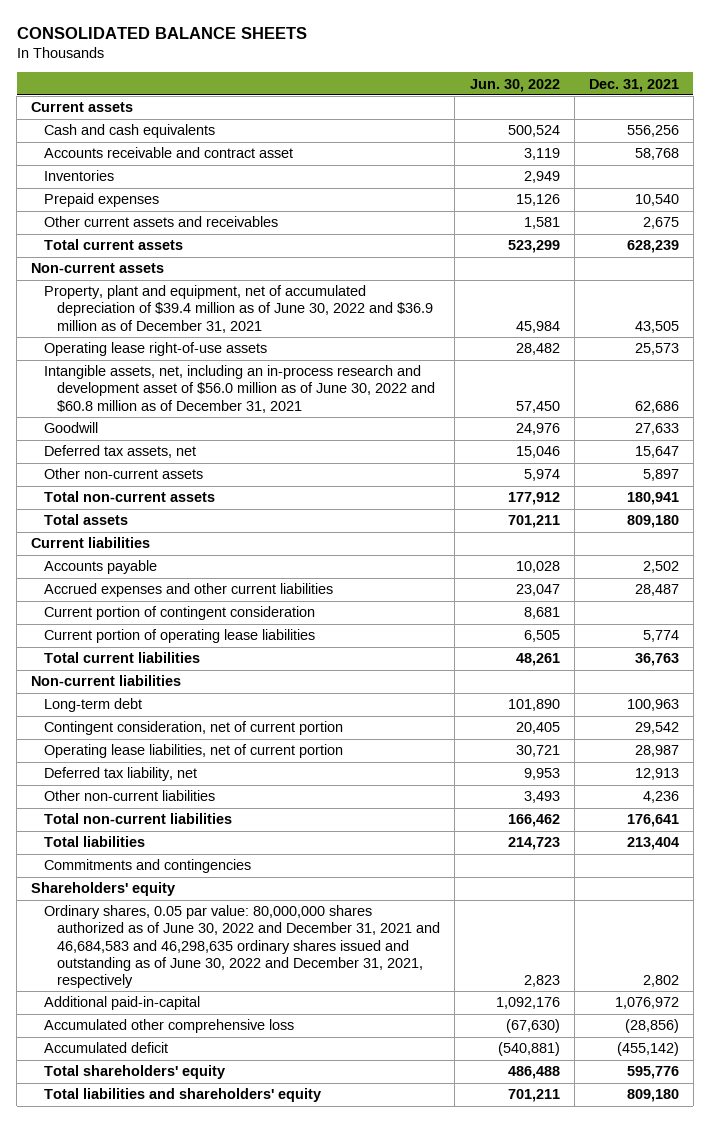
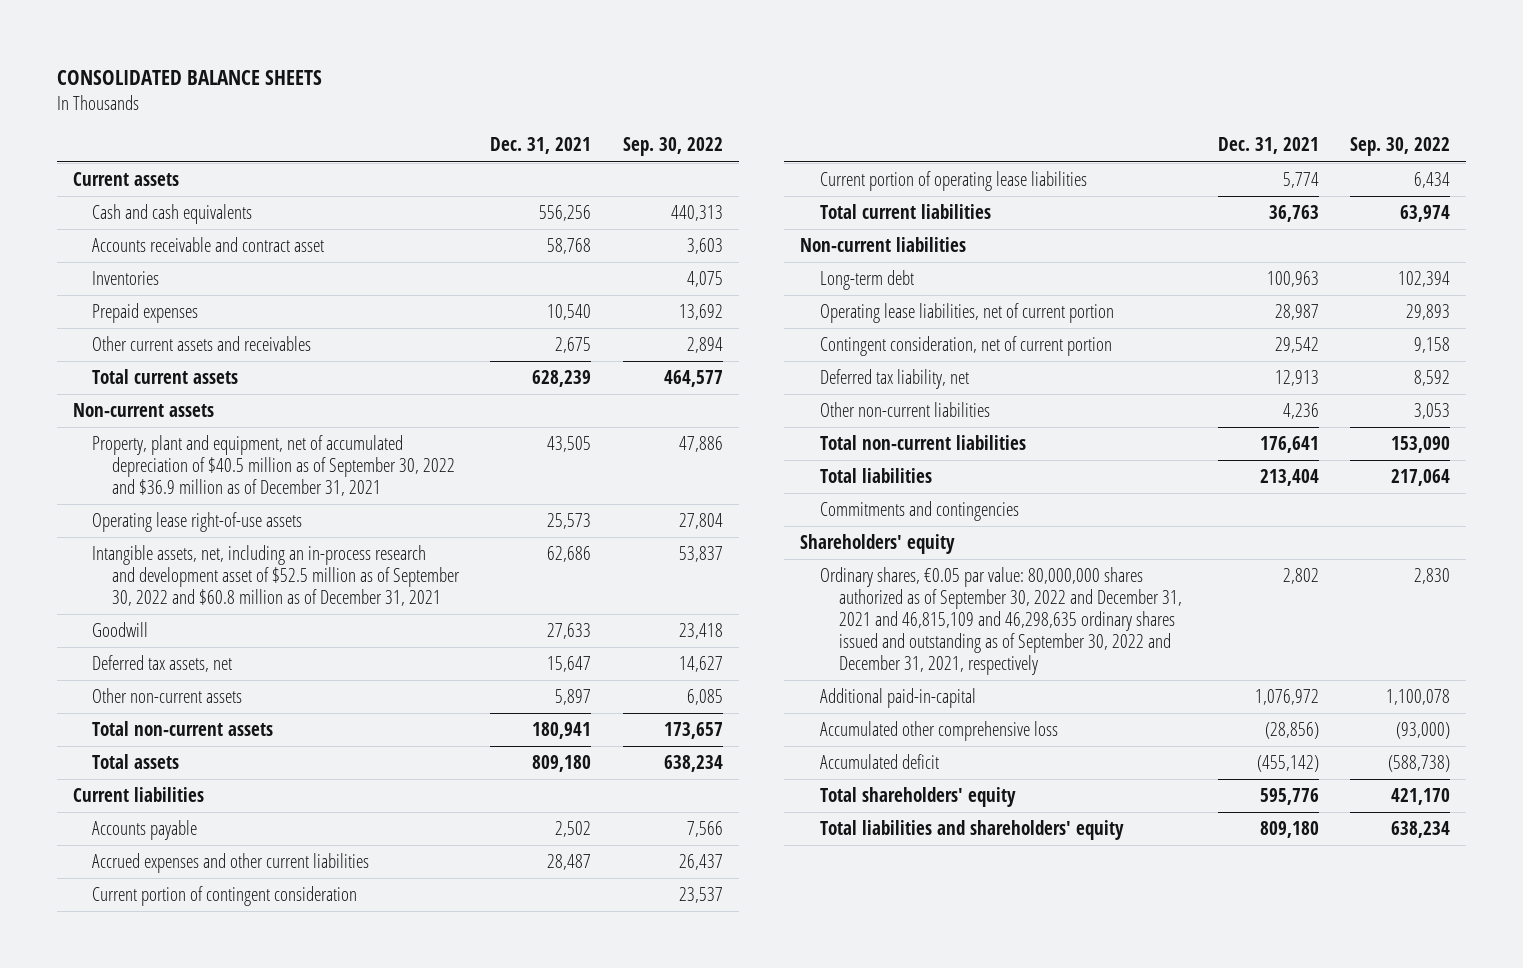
- | Jun. 30, 2022 | Dec. 31, 2021
+ | Dec. 31, 2021 | Sep. 30, 2022
- Property, plant and equipment, net of accumulated depreciation of $39.4 million as of June 30, 2022 and $36.9 million as of December 31, 2021 | 45,984 | 43,505
+ Property, plant and equipment, net of accumulated depreciation of $40.5 million as of September 30, 2022 and $36.9 million as of December 31, 2021 | 43,505 | 47,886
- Intangible assets, net, including an in-process research and development asset of $56.0 million as of June 30, 2022 and $60.8 million as of December 31, 2021 | 57,450 | 62,686
+ Intangible assets, net, including an in-process research and development asset of $52.5 million as of September 30, 2022 and $60.8 million as of December 31, 2021 | 62,686 | 53,837
moved down: Contingent consideration, net of current portion | 29,542 | 9,158
- Ordinary shares, 0.05 par value: 80,000,000 shares authorized as of June 30, 2022 and December 31, 2021 and 46,684,583 and 46,298,635 ordinary shares issued and outstanding as of June 30, 2022 and December 31, 2021, respectively | 2,823 | 2,802
+ Ordinary shares, €0.05 par value: 80,000,000 shares authorized as of September 30, 2022 and December 31, 2021 and 46,815,109 and 46,298,635 ordinary shares issued and outstanding as of September 30, 2022 and December 31, 2021, respectively | 2,802 | 2,830

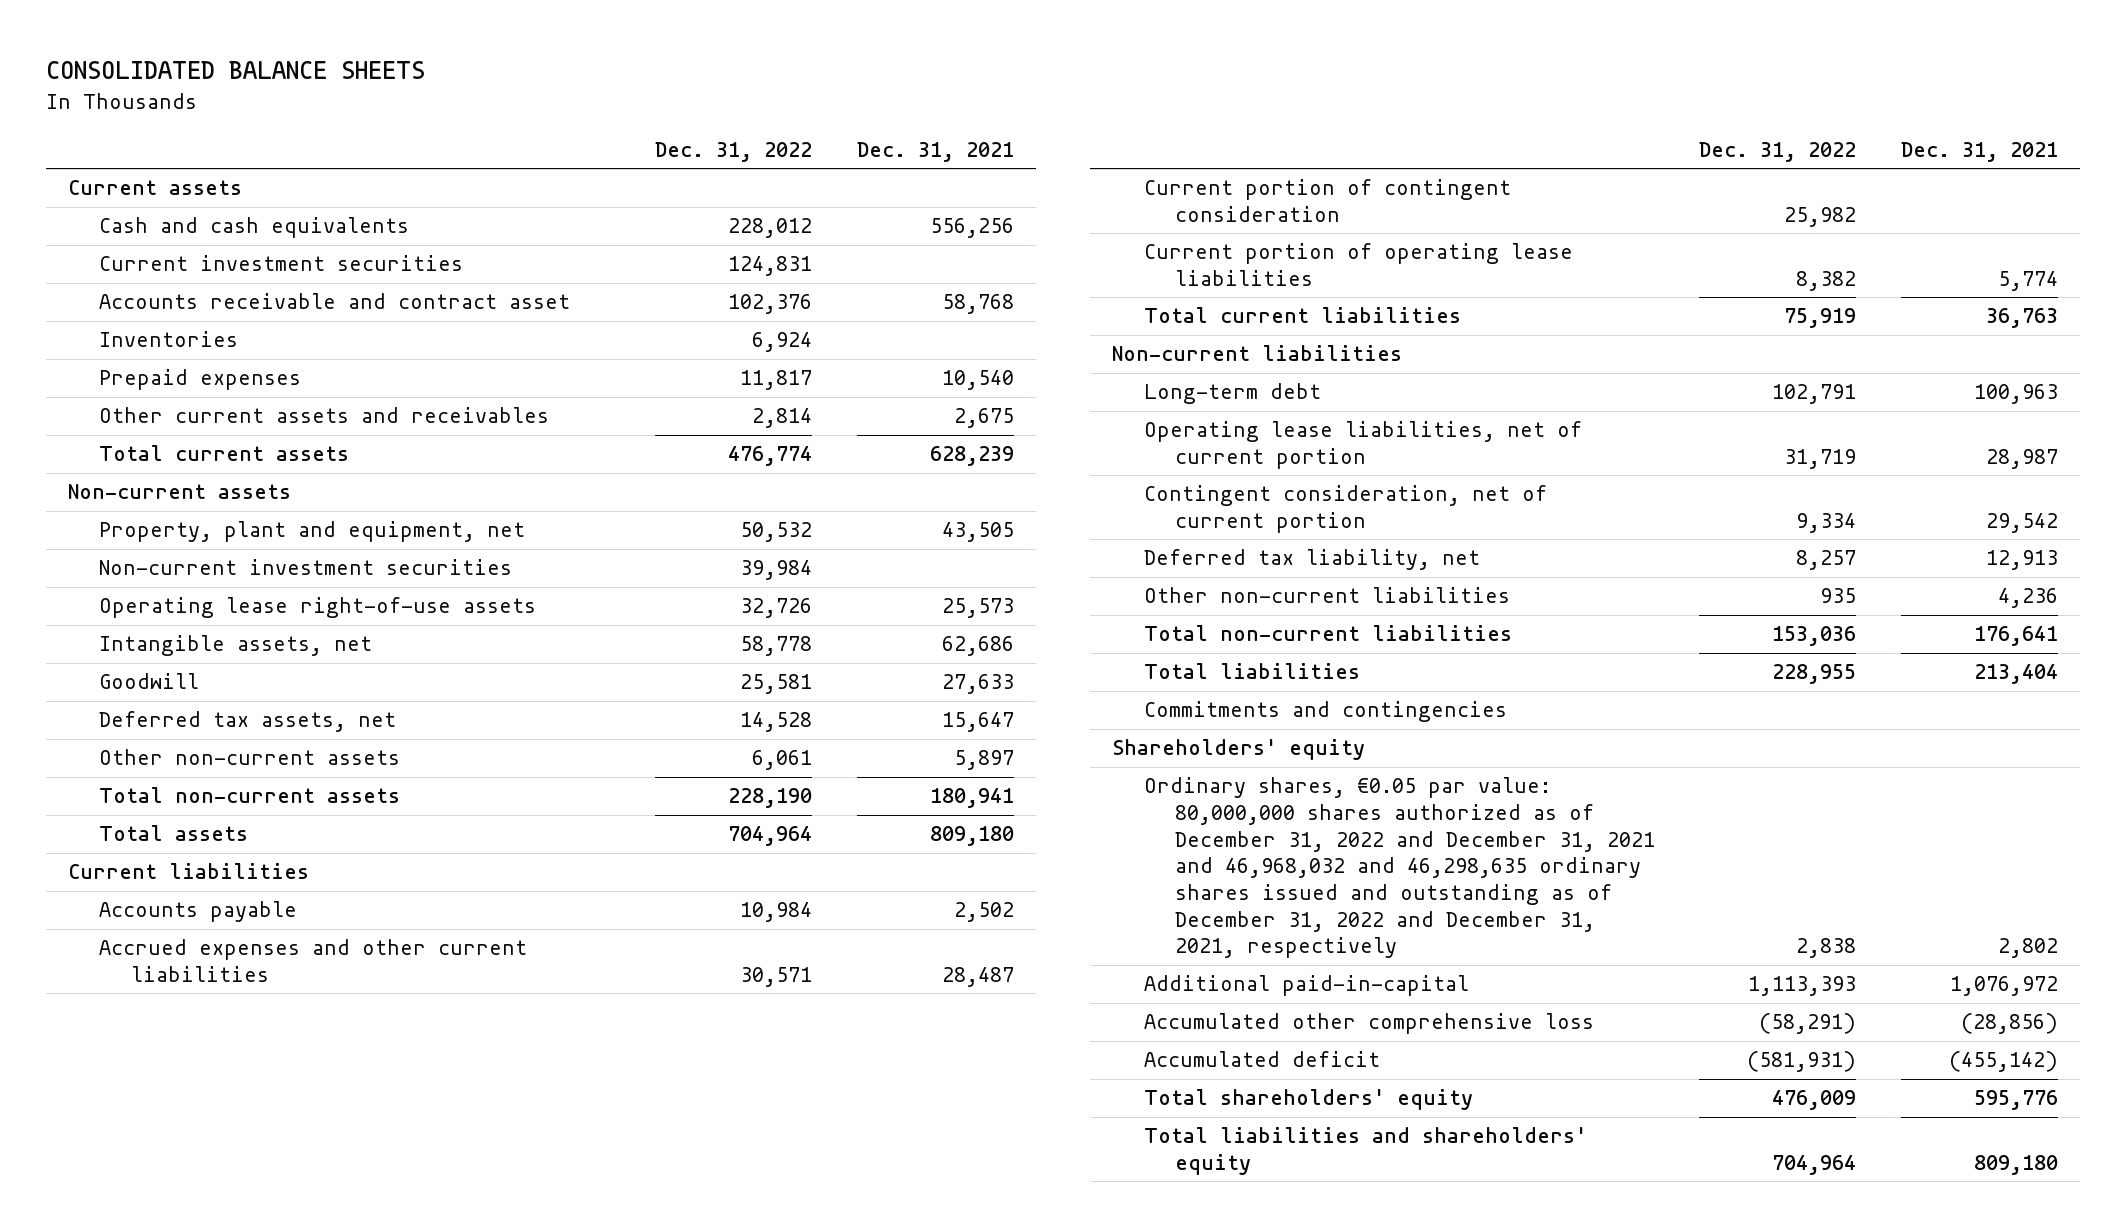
- | Dec. 31, 2021 | Sep. 30, 2022
+ | Dec. 31, 2022 | Dec. 31, 2021
+ Current investment securities | 124,831 |
- Property, plant and equipment, net of accumulated depreciation of $40.5 million as of September 30, 2022 and $36.9 million as of December 31, 2021 | 43,505 | 47,886
+ Property, plant and equipment, net | 50,532 | 43,505
+ Non-current investment securities | 39,984 |
- Intangible assets, net, including an in-process research and development asset of $52.5 million as of September 30, 2022 and $60.8 million as of December 31, 2021 | 62,686 | 53,837
+ Intangible assets, net | 58,778 | 62,686
- Ordinary shares, €0.05 par value: 80,000,000 shares authorized as of September 30, 2022 and December 31, 2021 and 46,815,109 and 46,298,635 ordinary shares issued and outstanding as of September 30, 2022 and December 31, 2021, respectively | 2,802 | 2,830
+ Ordinary shares, €0.05 par value: 80,000,000 shares authorized as of December 31, 2022 and December 31, 2021 and 46,968,032 and 46,298,635 ordinary shares issued and outstanding as of December 31, 2022 and December 31, 2021, respectively | 2,838 | 2,802

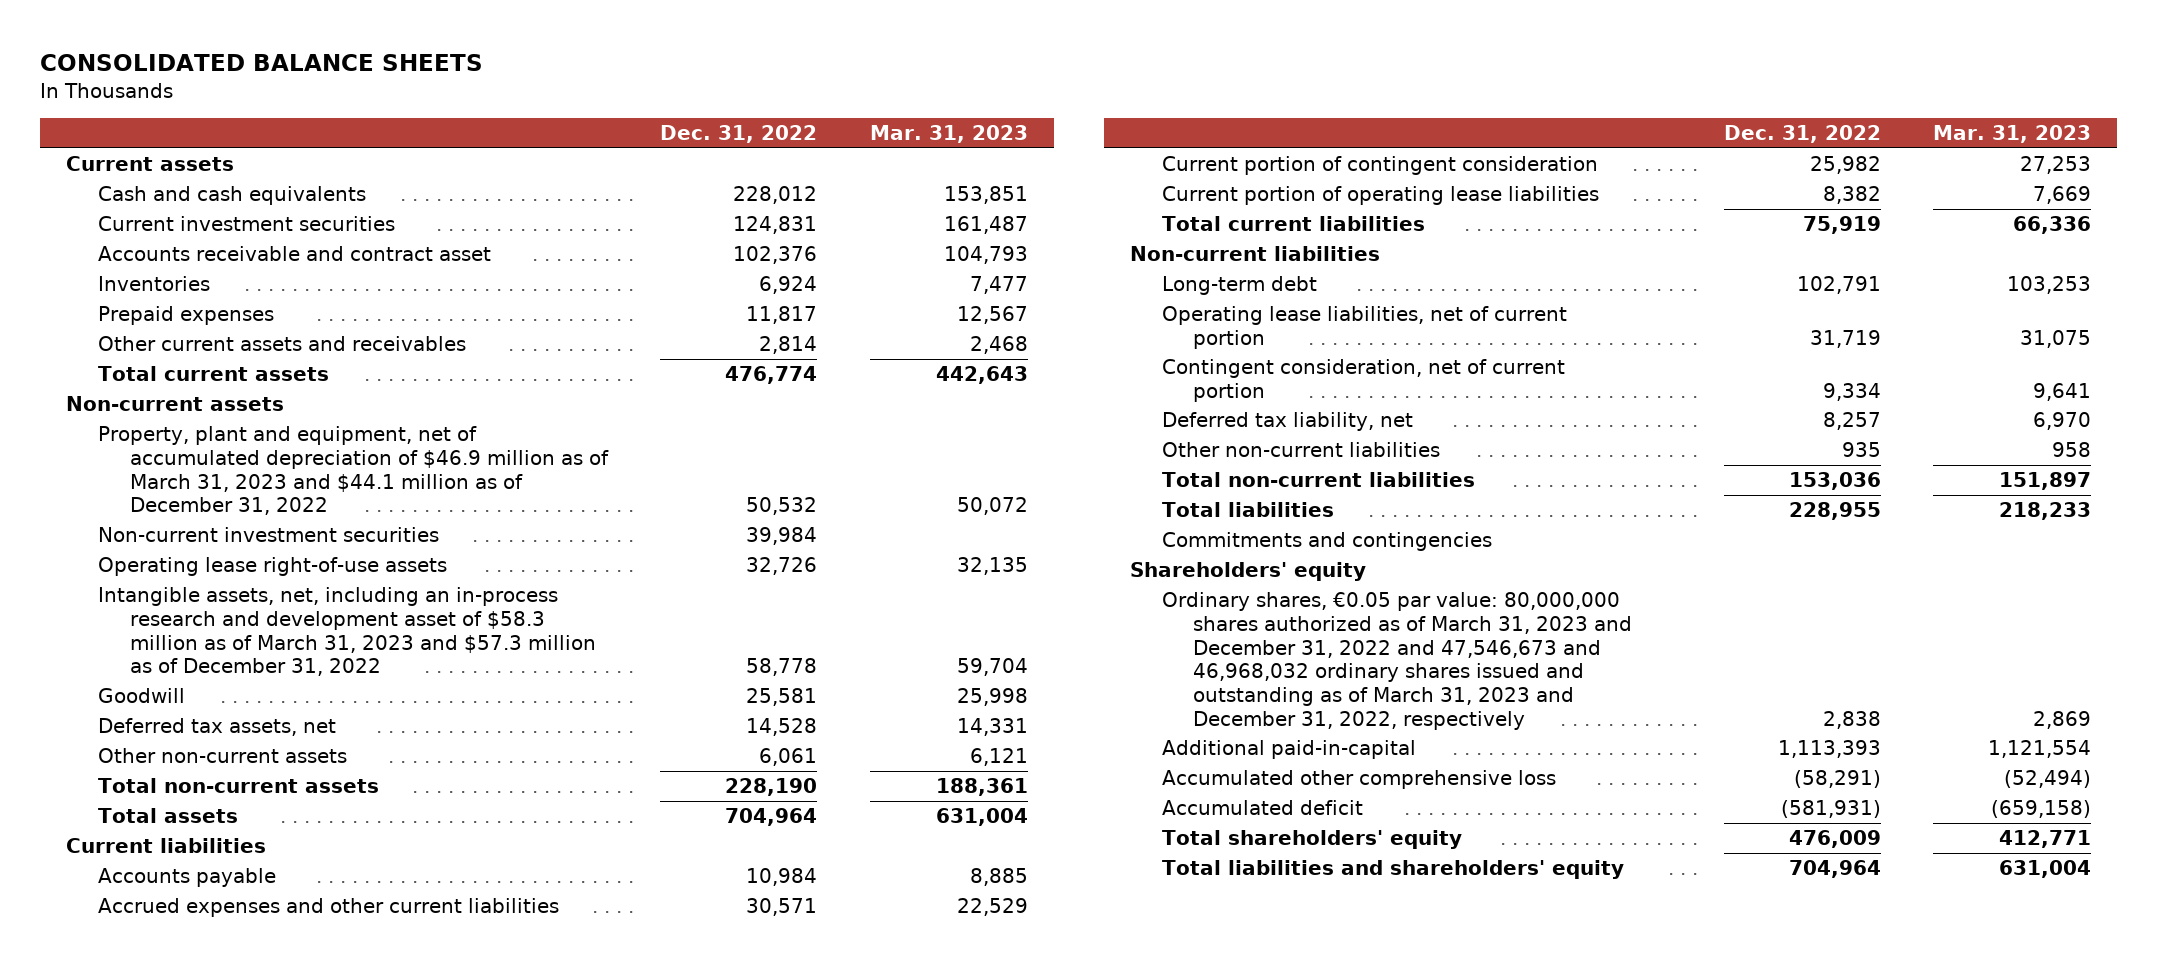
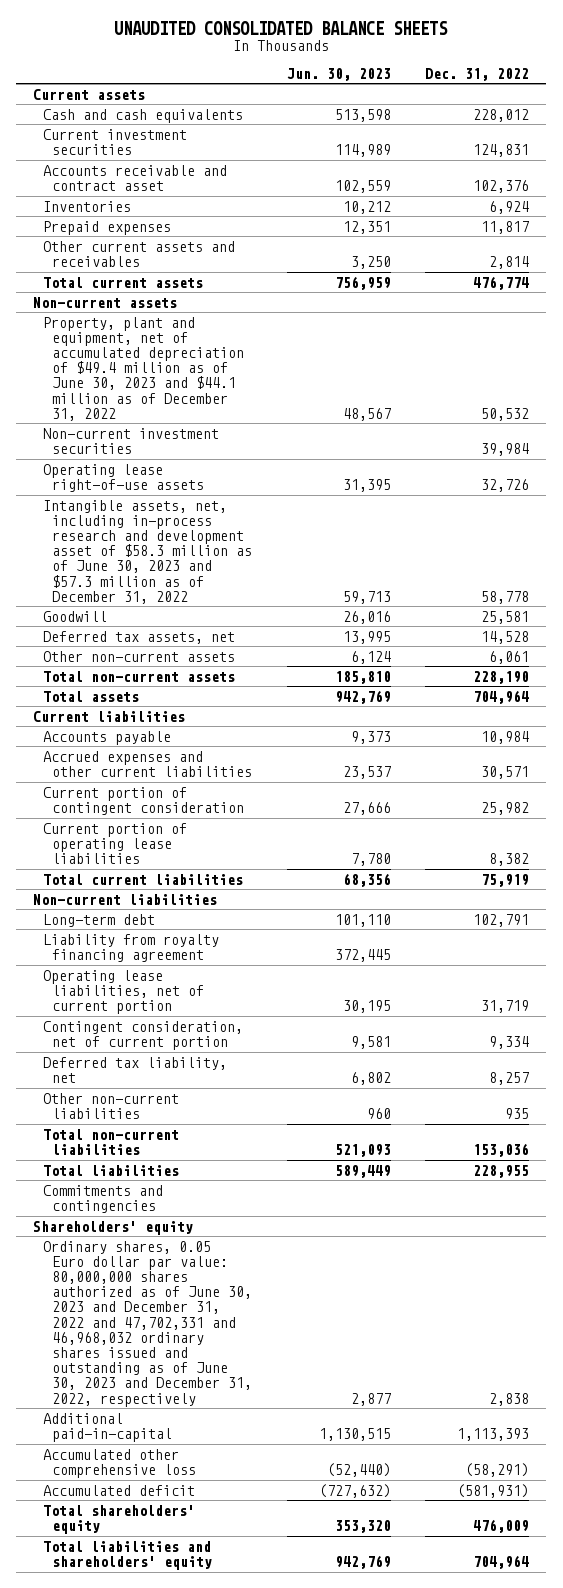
- CONSOLIDATED BALANCE SHEETS
+ UNAUDITED CONSOLIDATED BALANCE SHEETS
- | Dec. 31, 2022 | Mar. 31, 2023
+ | Jun. 30, 2023 | Dec. 31, 2022
- Property, plant and equipment, net of accumulated depreciation of $46.9 million as of March 31, 2023 and $44.1 million as of December 31, 2022 | 50,532 | 50,072
+ Property, plant and equipment, net of accumulated depreciation of $49.4 million as of June 30, 2023 and $44.1 million as of December 31, 2022 | 48,567 | 50,532
- Intangible assets, net, including an in-process research and development asset of $58.3 million as of March 31, 2023 and $57.3 million as of December 31, 2022 | 58,778 | 59,704
+ Intangible assets, net, including in-process research and development asset of $58.3 million as of June 30, 2023 and $57.3 million as of December 31, 2022 | 59,713 | 58,778
+ Liability from royalty financing agreement | 372,445 |
- Ordinary shares, €0.05 par value: 80,000,000 shares authorized as of March 31, 2023 and December 31, 2022 and 47,546,673 and 46,968,032 ordinary shares issued and outstanding as of March 31, 2023 and December 31, 2022, respectively | 2,838 | 2,869
+ Ordinary shares, 0.05 Euro dollar par value: 80,000,000 shares authorized as of June 30, 2023 and December 31, 2022 and 47,702,331 and 46,968,032 ordinary shares issued and outstanding as of June 30, 2023 and December 31, 2022, respectively | 2,877 | 2,838

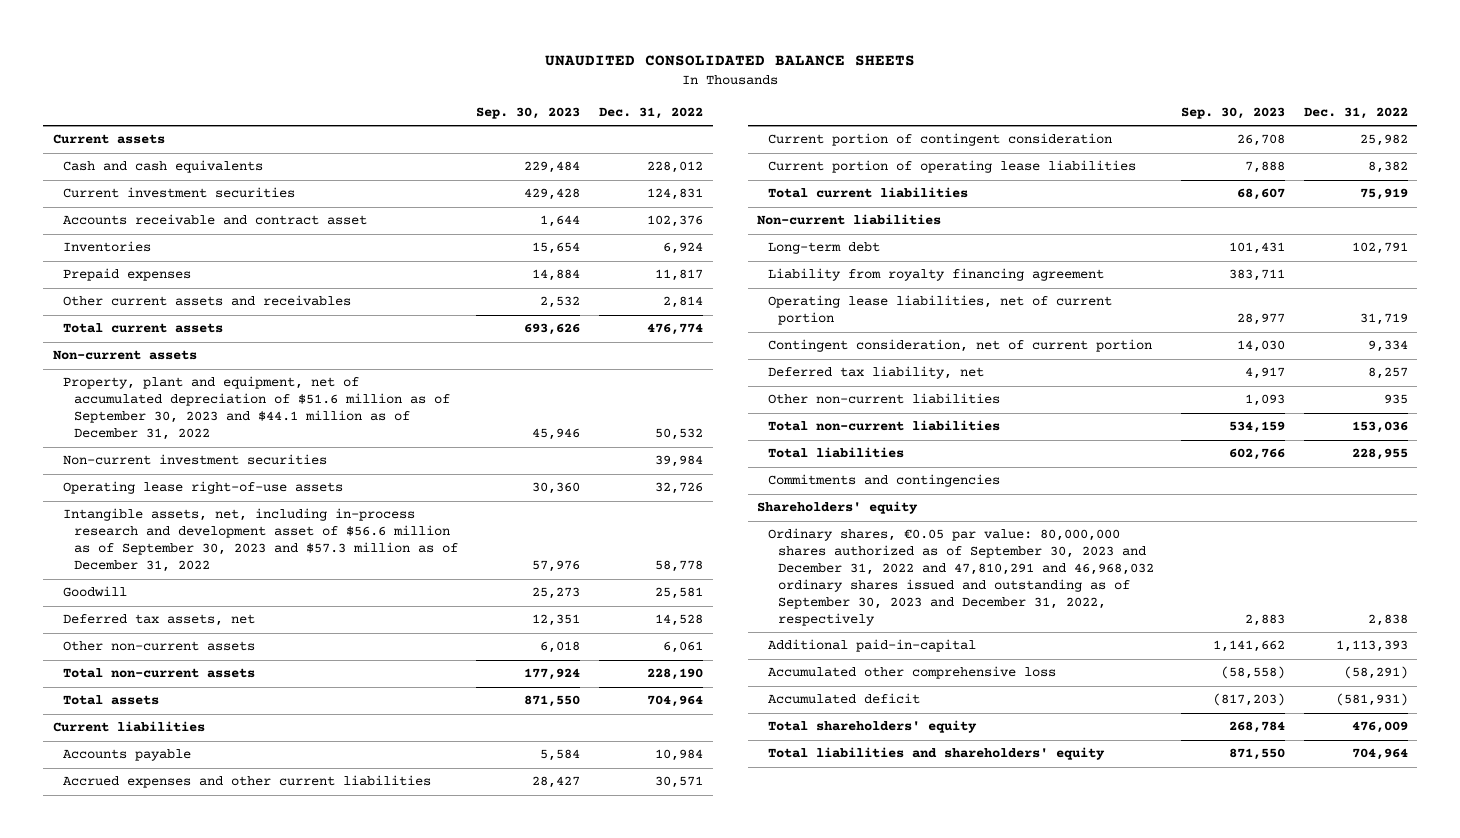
- | Jun. 30, 2023 | Dec. 31, 2022
+ | Sep. 30, 2023 | Dec. 31, 2022
- Property, plant and equipment, net of accumulated depreciation of $49.4 million as of June 30, 2023 and $44.1 million as of December 31, 2022 | 48,567 | 50,532
+ Property, plant and equipment, net of accumulated depreciation of $51.6 million as of September 30, 2023 and $44.1 million as of December 31, 2022 | 45,946 | 50,532
- Intangible assets, net, including in-process research and development asset of $58.3 million as of June 30, 2023 and $57.3 million as of December 31, 2022 | 59,713 | 58,778
+ Intangible assets, net, including in-process research and development asset of $56.6 million as of September 30, 2023 and $57.3 million as of December 31, 2022 | 57,976 | 58,778
- Ordinary shares, 0.05 Euro dollar par value: 80,000,000 shares authorized as of June 30, 2023 and December 31, 2022 and 47,702,331 and 46,968,032 ordinary shares issued and outstanding as of June 30, 2023 and December 31, 2022, respectively | 2,877 | 2,838
+ Ordinary shares, €0.05 par value: 80,000,000 shares authorized as of September 30, 2023 and December 31, 2022 and 47,810,291 and 46,968,032 ordinary shares issued and outstanding as of September 30, 2023 and December 31, 2022, respectively | 2,883 | 2,838

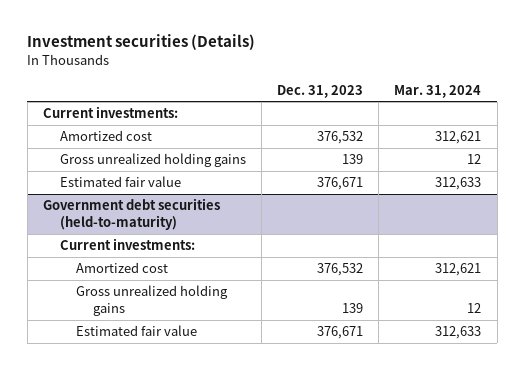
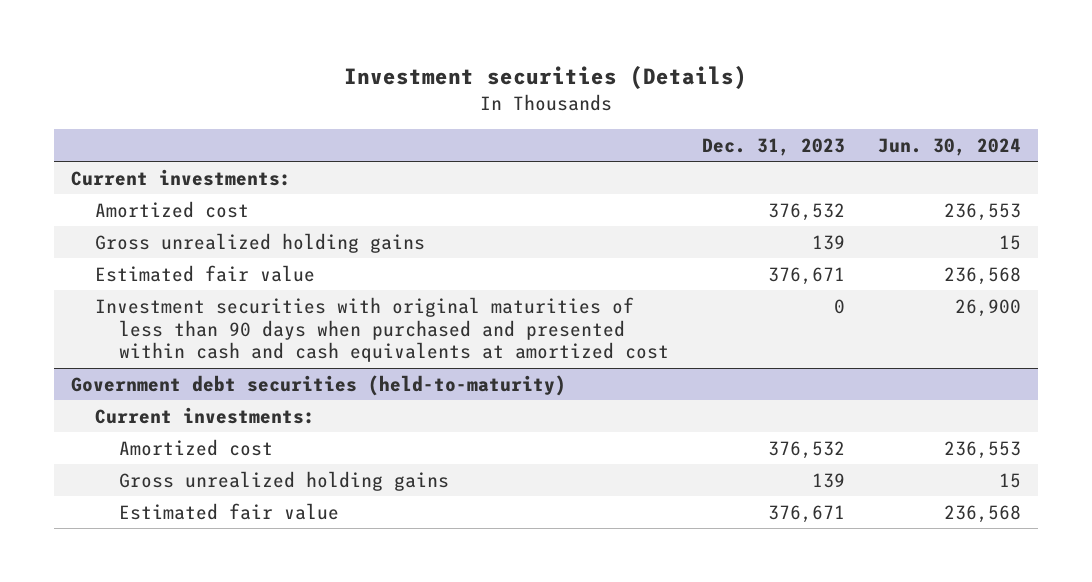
- | Dec. 31, 2023 | Mar. 31, 2024
+ | Dec. 31, 2023 | Jun. 30, 2024
+ Investment securities with original maturities of less than 90 days when purchased and presented within cash and cash equivalents at amortized cost | 0 | 26,900

